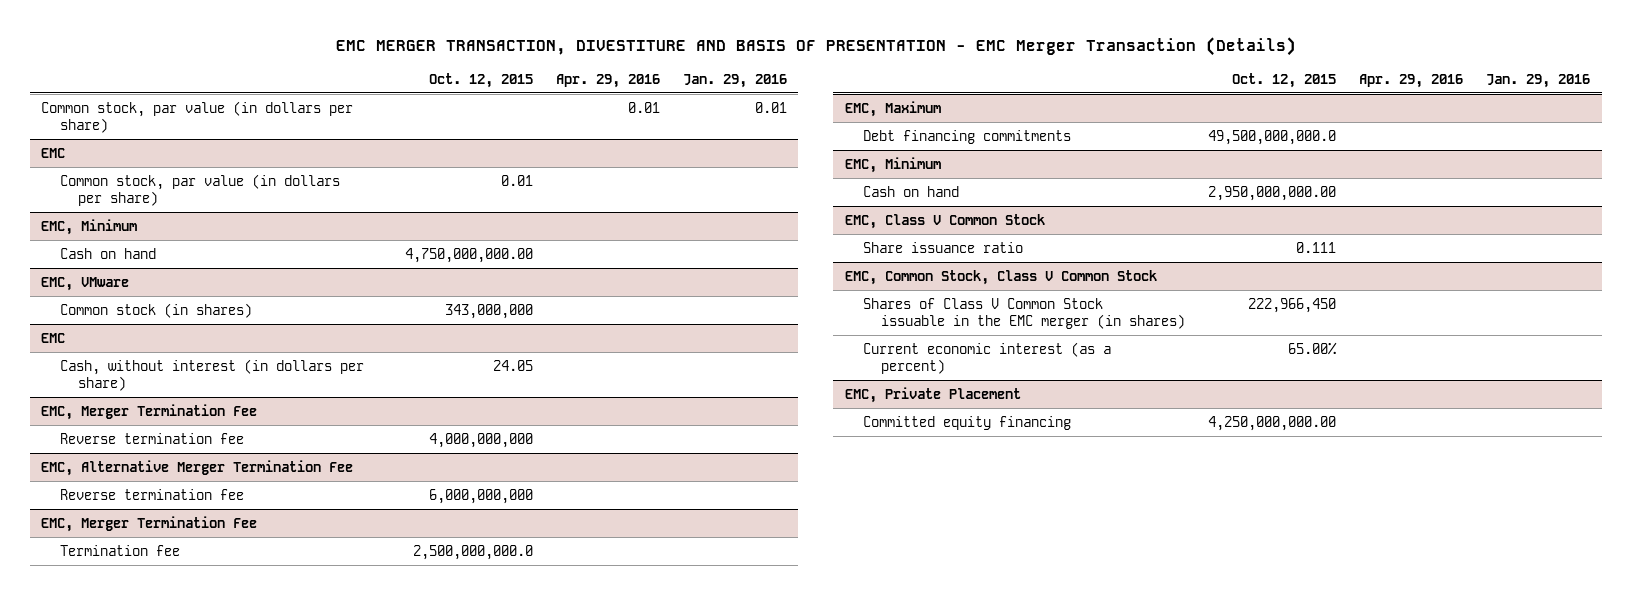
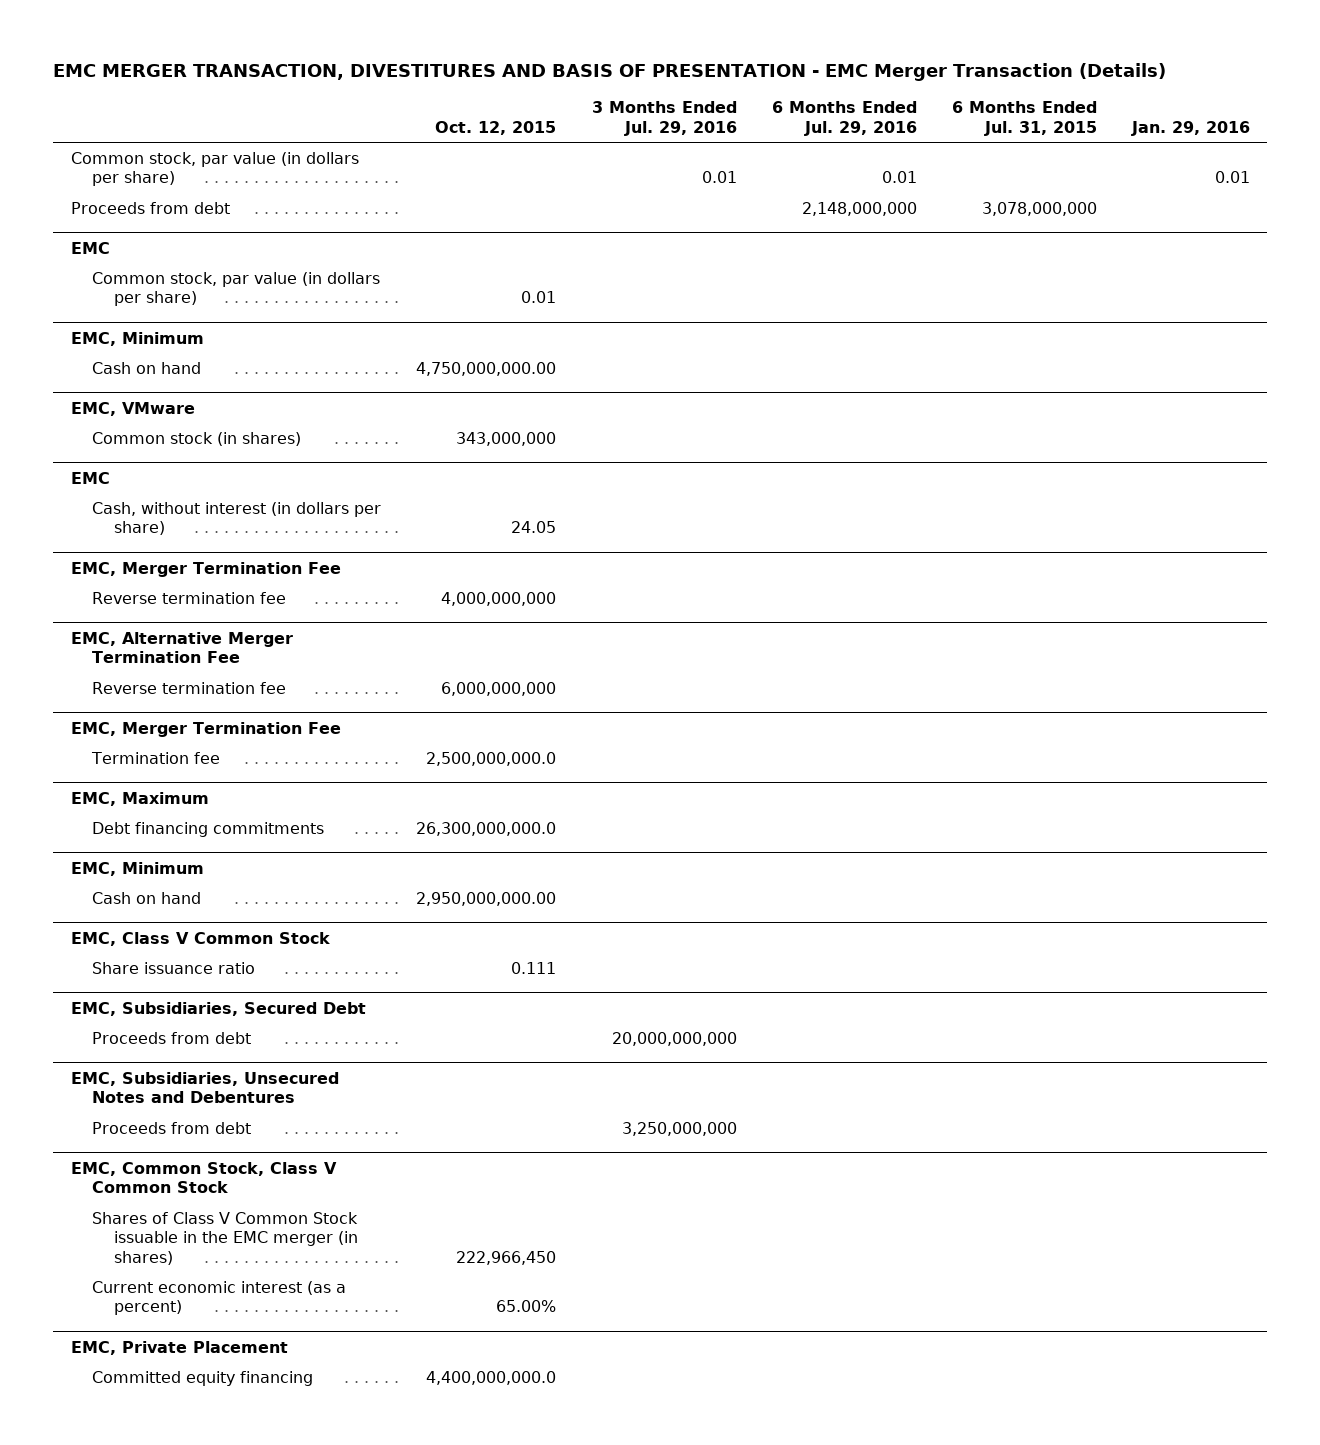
- EMC MERGER TRANSACTION, DIVESTITURE AND BASIS OF PRESENTATION - EMC Merger Transaction (Details)
+ EMC MERGER TRANSACTION, DIVESTITURES AND BASIS OF PRESENTATION - EMC Merger Transaction (Details)
- | Oct. 12, 2015 | Apr. 29, 2016 | Jan. 29, 2016
+ | Oct. 12, 2015 | 3 Months Ended Jul. 29, 2016 | 6 Months Ended Jul. 29, 2016 | 6 Months Ended Jul. 31, 2015 | Jan. 29, 2016
+ Proceeds from debt | | | 2,148,000,000 | 3,078,000,000 |
@ EMC, Maximum
- Debt financing commitments | 49,500,000,000.0 | |
+ Debt financing commitments | 26,300,000,000.0 | | | |
+ EMC, Subsidiaries, Secured Debt
+ Proceeds from debt | | 20,000,000,000 | | |
+ EMC, Subsidiaries, Unsecured Notes and Debentures
+ Proceeds from debt | | 3,250,000,000 | | |
@ EMC, Private Placement
- Committed equity financing | 4,250,000,000.00 | |
+ Committed equity financing | 4,400,000,000.0 | | | |

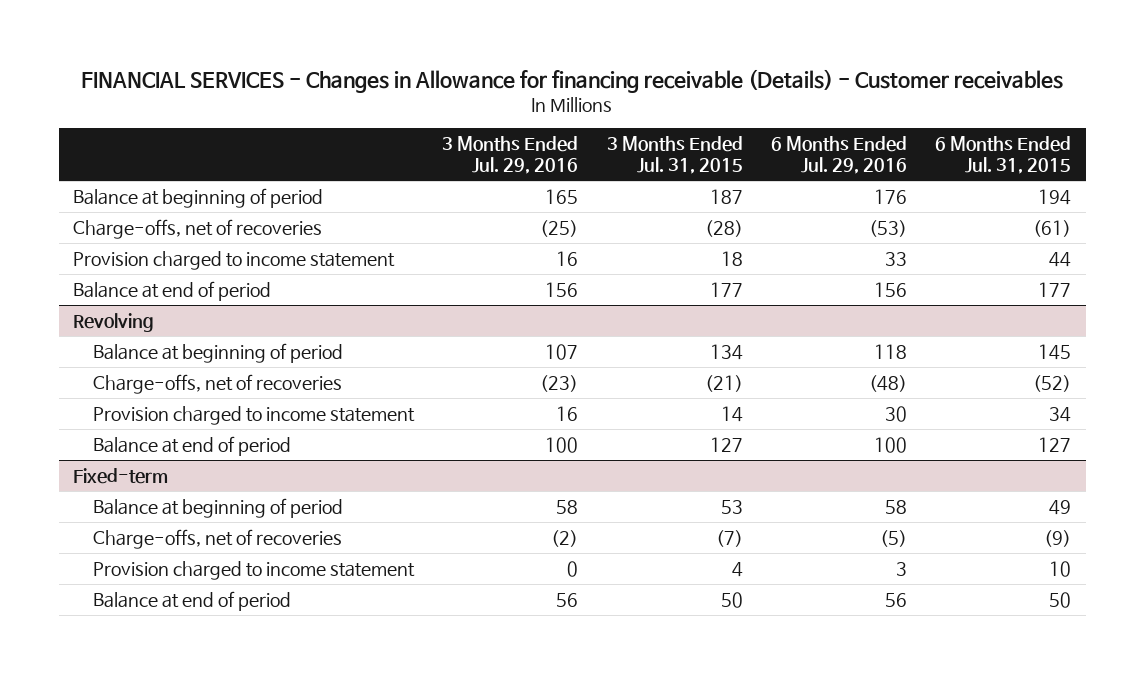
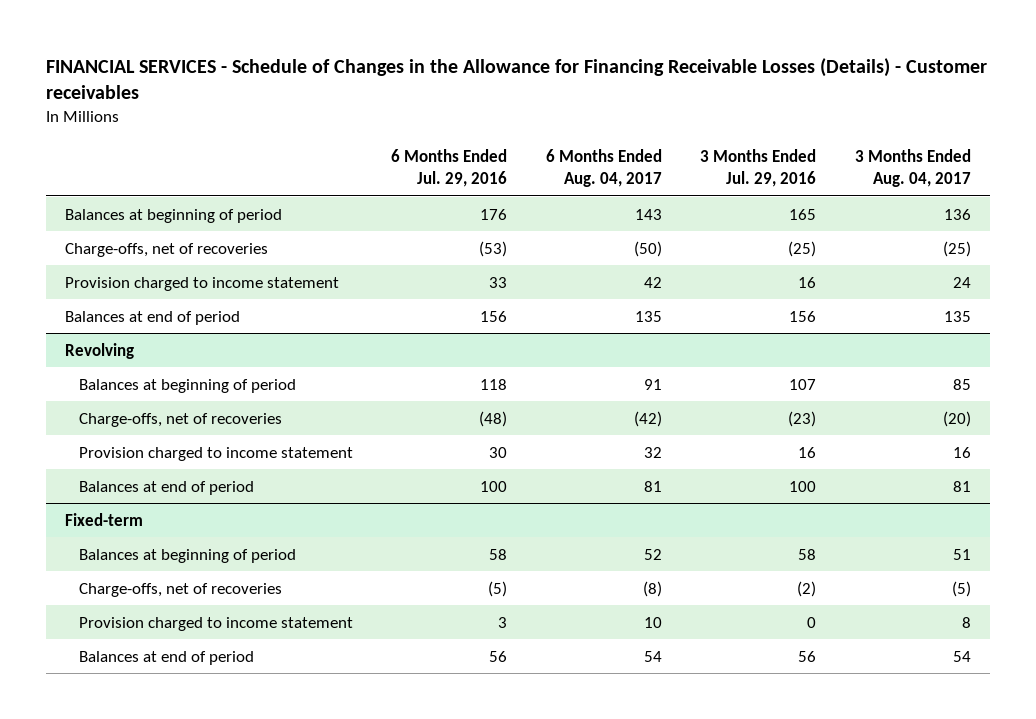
- FINANCIAL SERVICES - Changes in Allowance for financing receivable (Details) - Customer receivables
+ FINANCIAL SERVICES - Schedule of Changes in the Allowance for Financing Receivable Losses (Details) - Customer receivables
- | 3 Months Ended Jul. 29, 2016 | 3 Months Ended Jul. 31, 2015 | 6 Months Ended Jul. 29, 2016 | 6 Months Ended Jul. 31, 2015
+ | 6 Months Ended Jul. 29, 2016 | 6 Months Ended Aug. 04, 2017 | 3 Months Ended Jul. 29, 2016 | 3 Months Ended Aug. 04, 2017
- Balance at beginning of period | 165 | 187 | 176 | 194
+ Balances at beginning of period | 176 | 143 | 165 | 136
- Balance at end of period | 156 | 177 | 156 | 177
+ Balances at end of period | 156 | 135 | 156 | 135
@ Revolving
- Balance at beginning of period | 107 | 134 | 118 | 145
+ Balances at beginning of period | 118 | 91 | 107 | 85
- Balance at end of period | 100 | 127 | 100 | 127
+ Balances at end of period | 100 | 81 | 100 | 81
@ Fixed-term
- Balance at beginning of period | 58 | 53 | 58 | 49
+ Balances at beginning of period | 58 | 52 | 58 | 51
- Balance at end of period | 56 | 50 | 56 | 50
+ Balances at end of period | 56 | 54 | 56 | 54

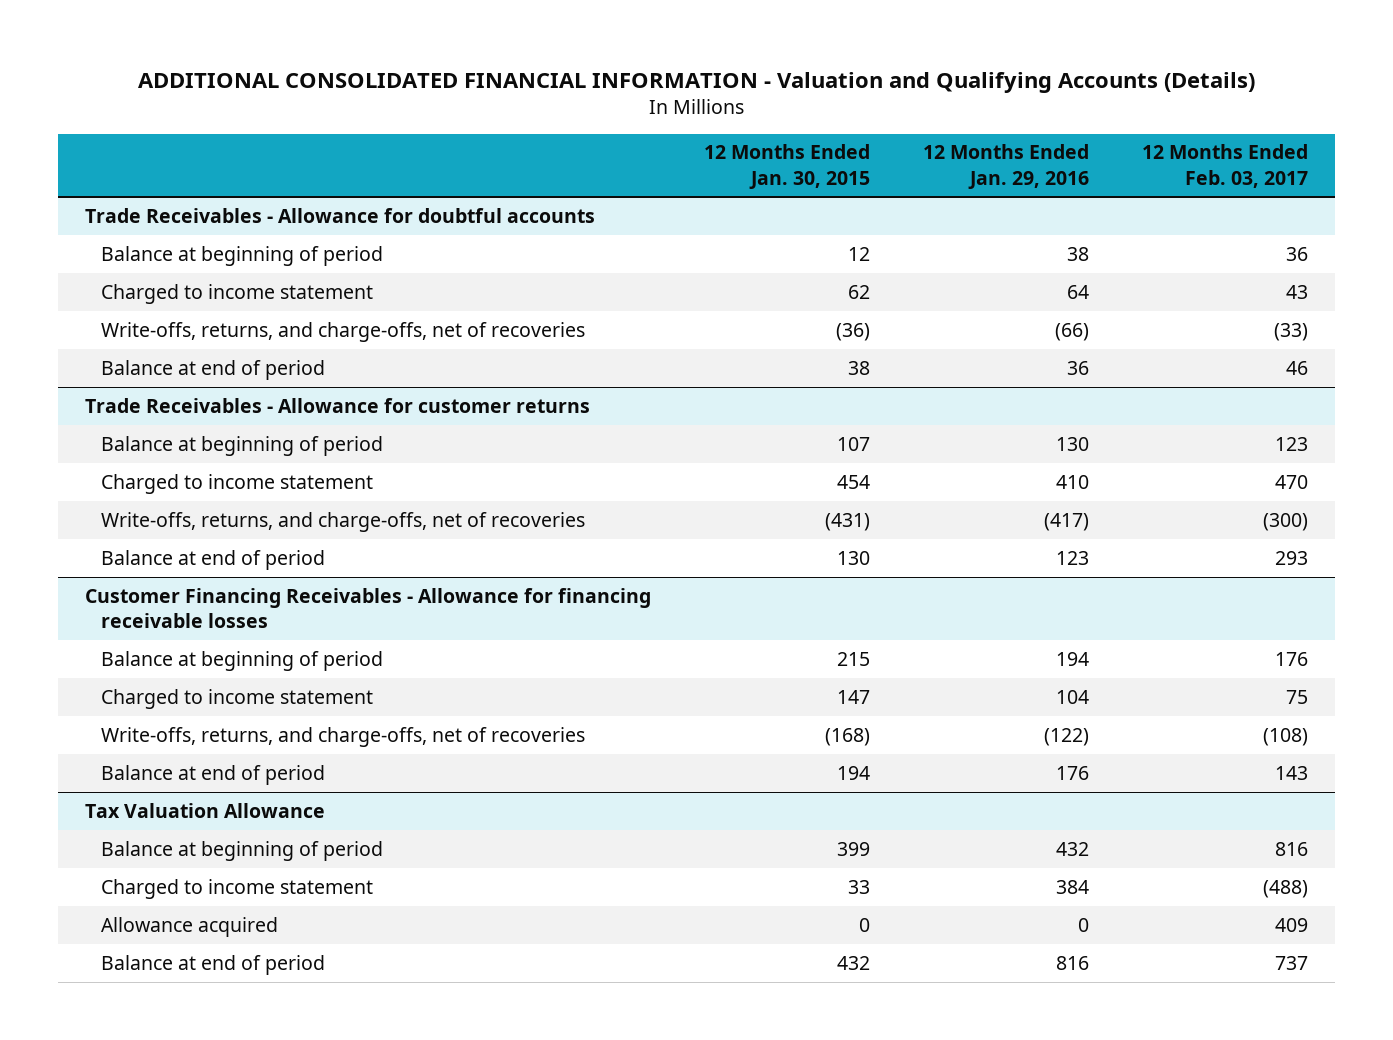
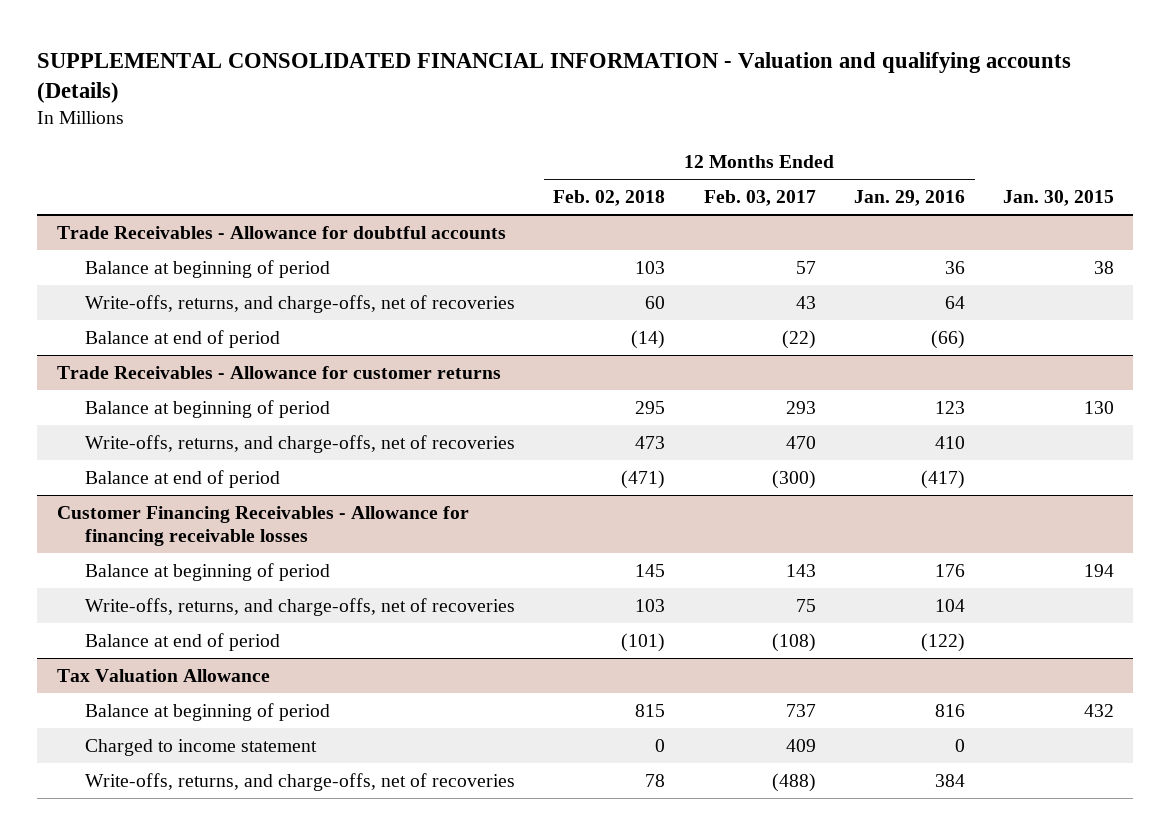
- ADDITIONAL CONSOLIDATED FINANCIAL INFORMATION - Valuation and Qualifying Accounts (Details)
+ SUPPLEMENTAL CONSOLIDATED FINANCIAL INFORMATION - Valuation and qualifying accounts (Details)
- | 12 Months Ended Jan. 30, 2015 | 12 Months Ended Jan. 29, 2016 | 12 Months Ended Feb. 03, 2017
+ | 12 Months Ended Feb. 02, 2018 | 12 Months Ended Feb. 03, 2017 | 12 Months Ended Jan. 29, 2016 | Jan. 30, 2015
@ Trade Receivables - Allowance for doubtful accounts
- Balance at beginning of period | 12 | 38 | 36
- Charged to income statement | 62 | 64 | 43
- Write-offs, returns, and charge-offs, net of recoveries | (36) | (66) | (33)
- Balance at end of period | 38 | 36 | 46
+ Balance at beginning of period | 103 | 57 | 36 | 38
+ Write-offs, returns, and charge-offs, net of recoveries | 60 | 43 | 64 |
+ Balance at end of period | (14) | (22) | (66) |
@ Trade Receivables - Allowance for customer returns
- Balance at beginning of period | 107 | 130 | 123
- Charged to income statement | 454 | 410 | 470
- Write-offs, returns, and charge-offs, net of recoveries | (431) | (417) | (300)
- Balance at end of period | 130 | 123 | 293
+ Balance at beginning of period | 295 | 293 | 123 | 130
+ Write-offs, returns, and charge-offs, net of recoveries | 473 | 470 | 410 |
+ Balance at end of period | (471) | (300) | (417) |
@ Customer Financing Receivables - Allowance for financing receivable losses
- Balance at beginning of period | 215 | 194 | 176
- Charged to income statement | 147 | 104 | 75
- Write-offs, returns, and charge-offs, net of recoveries | (168) | (122) | (108)
- Balance at end of period | 194 | 176 | 143
+ Balance at beginning of period | 145 | 143 | 176 | 194
+ Write-offs, returns, and charge-offs, net of recoveries | 103 | 75 | 104 |
+ Balance at end of period | (101) | (108) | (122) |
@ Tax Valuation Allowance
- Balance at beginning of period | 399 | 432 | 816
- Charged to income statement | 33 | 384 | (488)
- Allowance acquired | 0 | 0 | 409
- Balance at end of period | 432 | 816 | 737
+ Balance at beginning of period | 815 | 737 | 816 | 432
+ Charged to income statement | 0 | 409 | 0 |
+ Write-offs, returns, and charge-offs, net of recoveries | 78 | (488) | 384 |

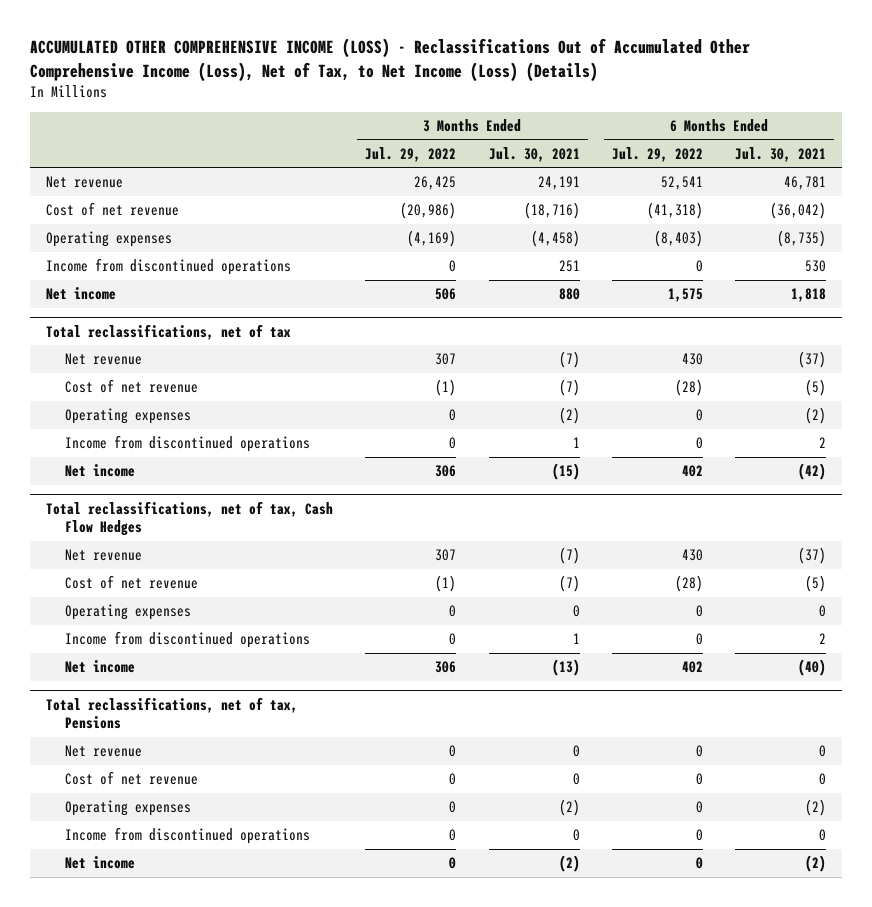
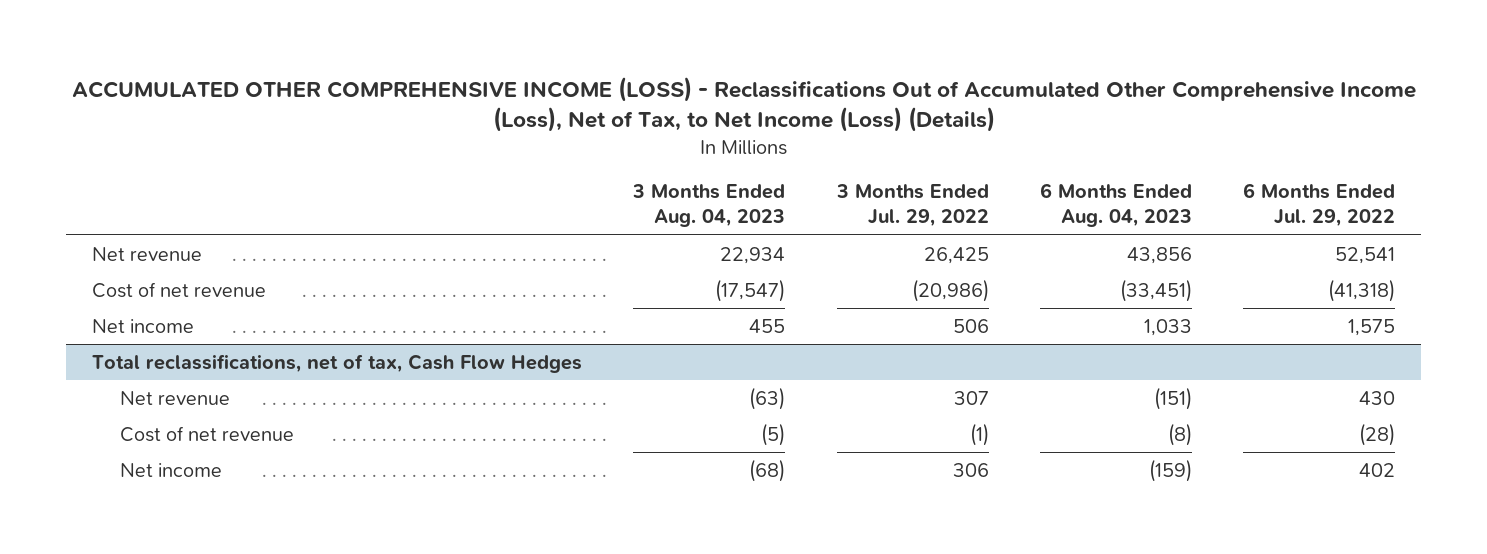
- | 3 Months Ended Jul. 29, 2022 | 3 Months Ended Jul. 30, 2021 | 6 Months Ended Jul. 29, 2022 | 6 Months Ended Jul. 30, 2021
+ | 3 Months Ended Aug. 04, 2023 | 3 Months Ended Jul. 29, 2022 | 6 Months Ended Aug. 04, 2023 | 6 Months Ended Jul. 29, 2022
- Operating expenses | (4,169) | (4,458) | (8,403) | (8,735)
- Income from discontinued operations | 0 | 251 | 0 | 530
- Total reclassifications, net of tax
- Net revenue | 307 | (7) | 430 | (37)
- Cost of net revenue | (1) | (7) | (28) | (5)
- Operating expenses | 0 | (2) | 0 | (2)
- Income from discontinued operations | 0 | 1 | 0 | 2
- Net income | 306 | (15) | 402 | (42)
@ Total reclassifications, net of tax, Cash Flow Hedges
- Operating expenses | 0 | 0 | 0 | 0
- Income from discontinued operations | 0 | 1 | 0 | 2
- Total reclassifications, net of tax, Pensions
- Net revenue | 0 | 0 | 0 | 0
- Cost of net revenue | 0 | 0 | 0 | 0
- Operating expenses | 0 | (2) | 0 | (2)
- Income from discontinued operations | 0 | 0 | 0 | 0
- Net income | 0 | (2) | 0 | (2)

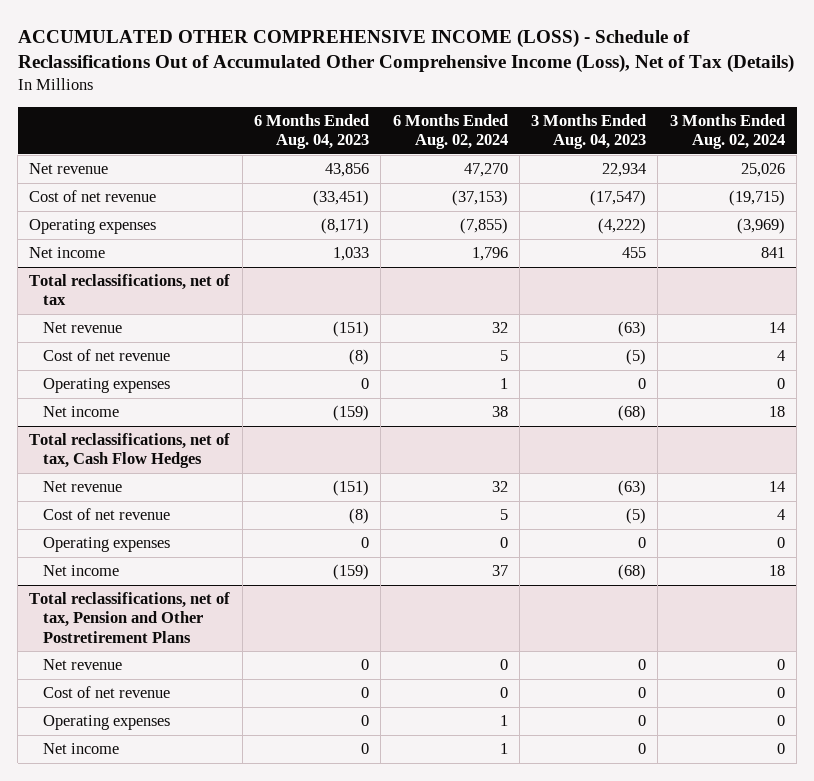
- ACCUMULATED OTHER COMPREHENSIVE INCOME (LOSS) - Reclassifications Out of Accumulated Other Comprehensive Income (Loss), Net of Tax, to Net Income (Loss) (Details)
+ ACCUMULATED OTHER COMPREHENSIVE INCOME (LOSS) - Schedule of Reclassifications Out of Accumulated Other Comprehensive Income (Loss), Net of Tax (Details)
- | 3 Months Ended Aug. 04, 2023 | 3 Months Ended Jul. 29, 2022 | 6 Months Ended Aug. 04, 2023 | 6 Months Ended Jul. 29, 2022
+ | 6 Months Ended Aug. 04, 2023 | 6 Months Ended Aug. 02, 2024 | 3 Months Ended Aug. 04, 2023 | 3 Months Ended Aug. 02, 2024
+ Operating expenses | (8,171) | (7,855) | (4,222) | (3,969)
+ Total reclassifications, net of tax
+ Net revenue | (151) | 32 | (63) | 14
+ Cost of net revenue | (8) | 5 | (5) | 4
+ Operating expenses | 0 | 1 | 0 | 0
+ Net income | (159) | 38 | (68) | 18
@ Total reclassifications, net of tax, Cash Flow Hedges
+ Operating expenses | 0 | 0 | 0 | 0
+ Total reclassifications, net of tax, Pension and Other Postretirement Plans
+ Net revenue | 0 | 0 | 0 | 0
+ Cost of net revenue | 0 | 0 | 0 | 0
+ Operating expenses | 0 | 1 | 0 | 0
+ Net income | 0 | 1 | 0 | 0

